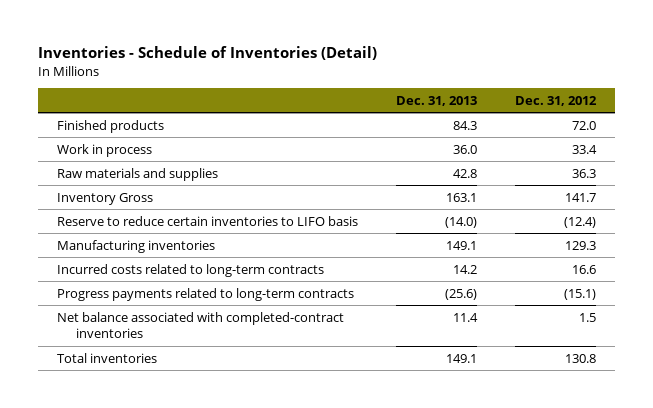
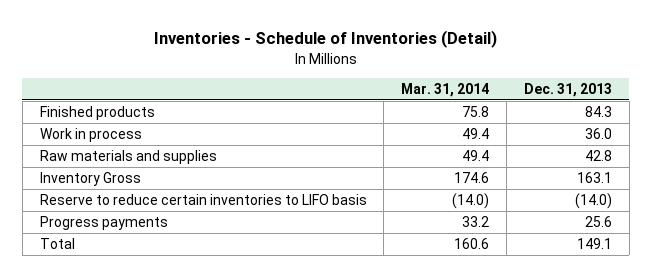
- | Dec. 31, 2013 | Dec. 31, 2012
+ | Mar. 31, 2014 | Dec. 31, 2013
- Manufacturing inventories | 149.1 | 129.3
- Incurred costs related to long-term contracts | 14.2 | 16.6
- Progress payments related to long-term contracts | (25.6) | (15.1)
- Net balance associated with completed-contract inventories | 11.4 | 1.5
- Total inventories | 149.1 | 130.8
+ Progress payments | 33.2 | 25.6
+ Total | 160.6 | 149.1

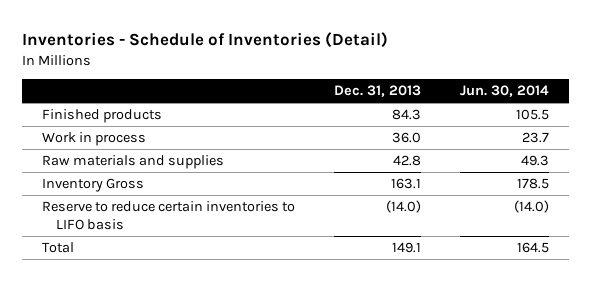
- | Mar. 31, 2014 | Dec. 31, 2013
+ | Dec. 31, 2013 | Jun. 30, 2014
- Progress payments | 33.2 | 25.6

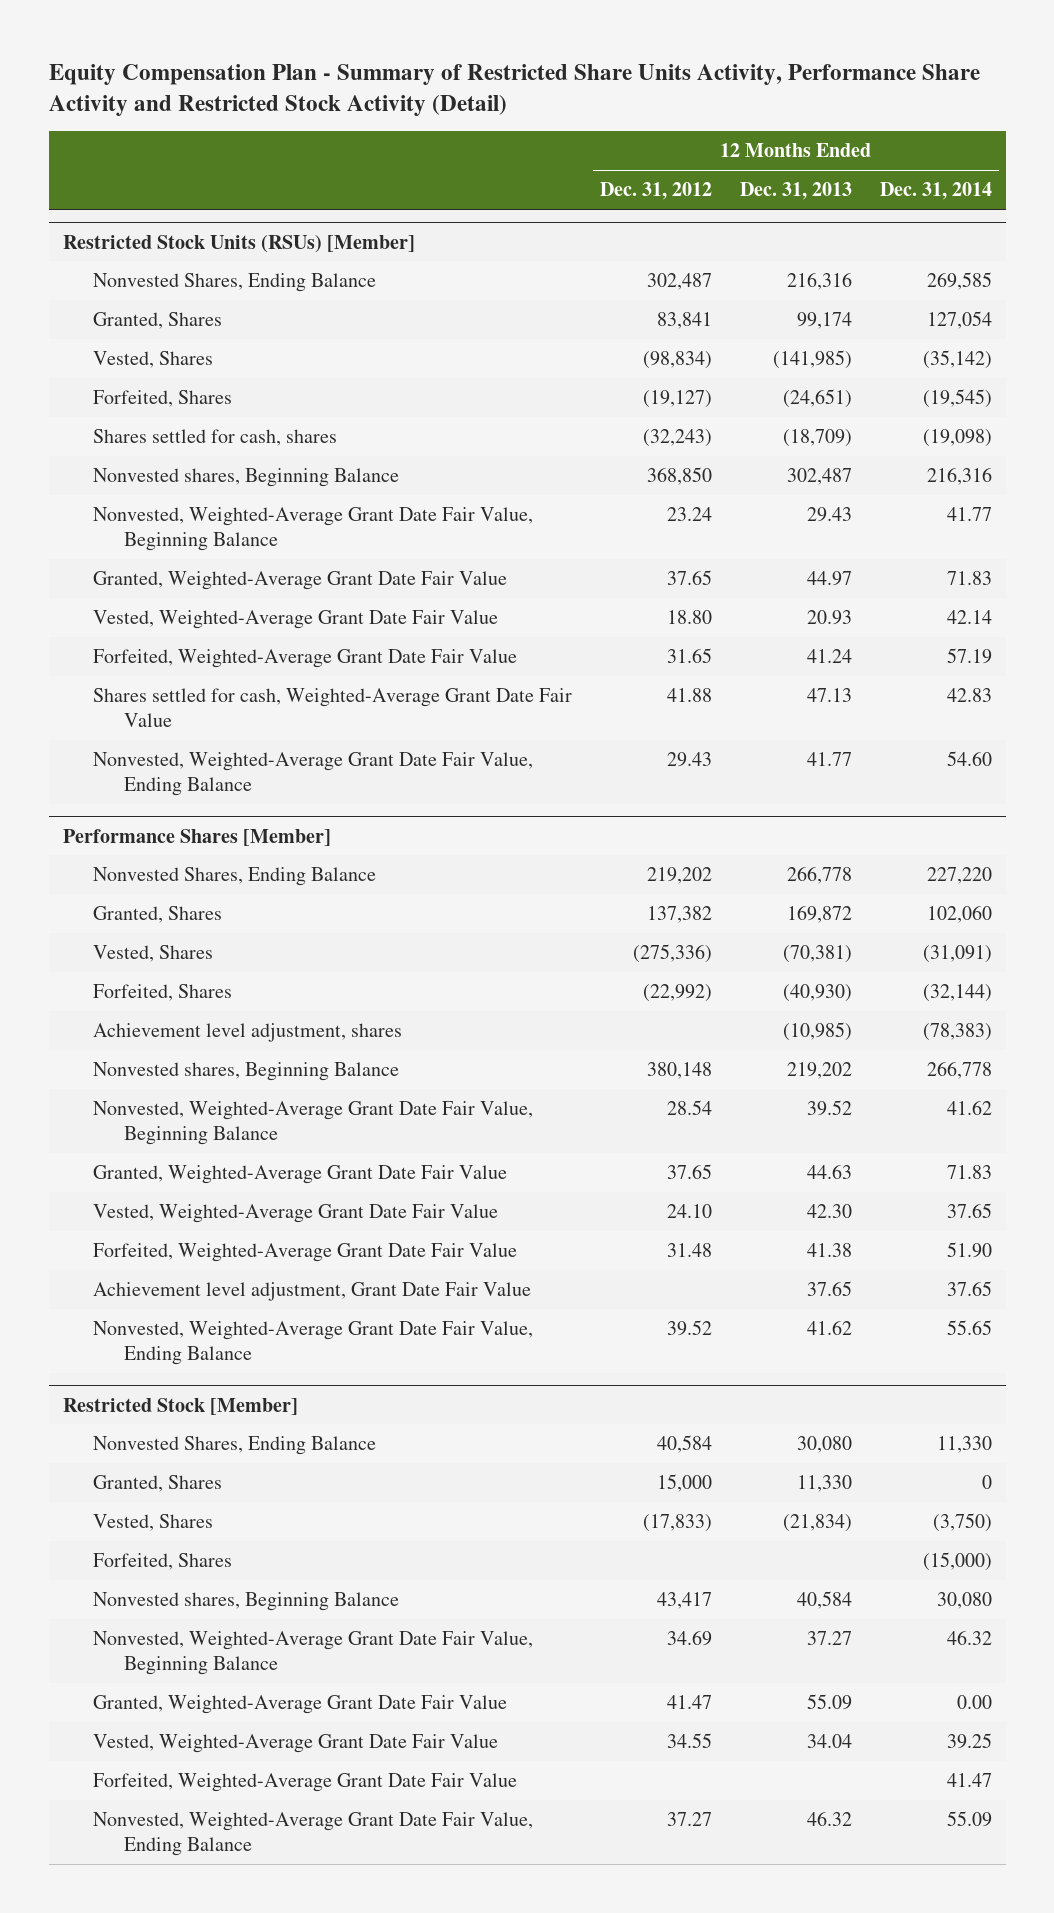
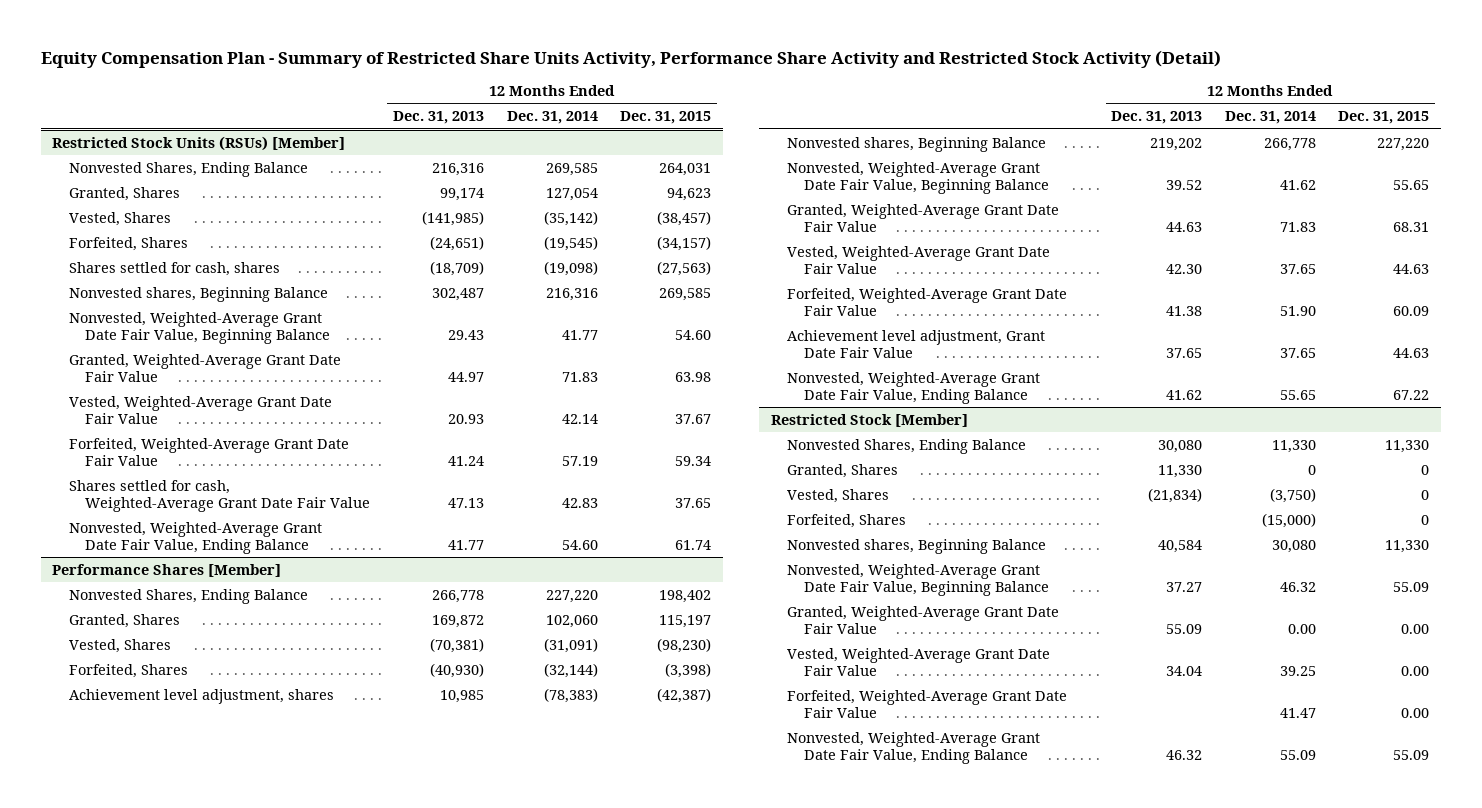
- | 12 Months Ended Dec. 31, 2012 | 12 Months Ended Dec. 31, 2013 | 12 Months Ended Dec. 31, 2014
+ | 12 Months Ended Dec. 31, 2013 | 12 Months Ended Dec. 31, 2014 | 12 Months Ended Dec. 31, 2015
@ Performance Shares [Member]
- Achievement level adjustment, shares | | (10,985) | (78,383)
+ Achievement level adjustment, shares | 10,985 | (78,383) | (42,387)

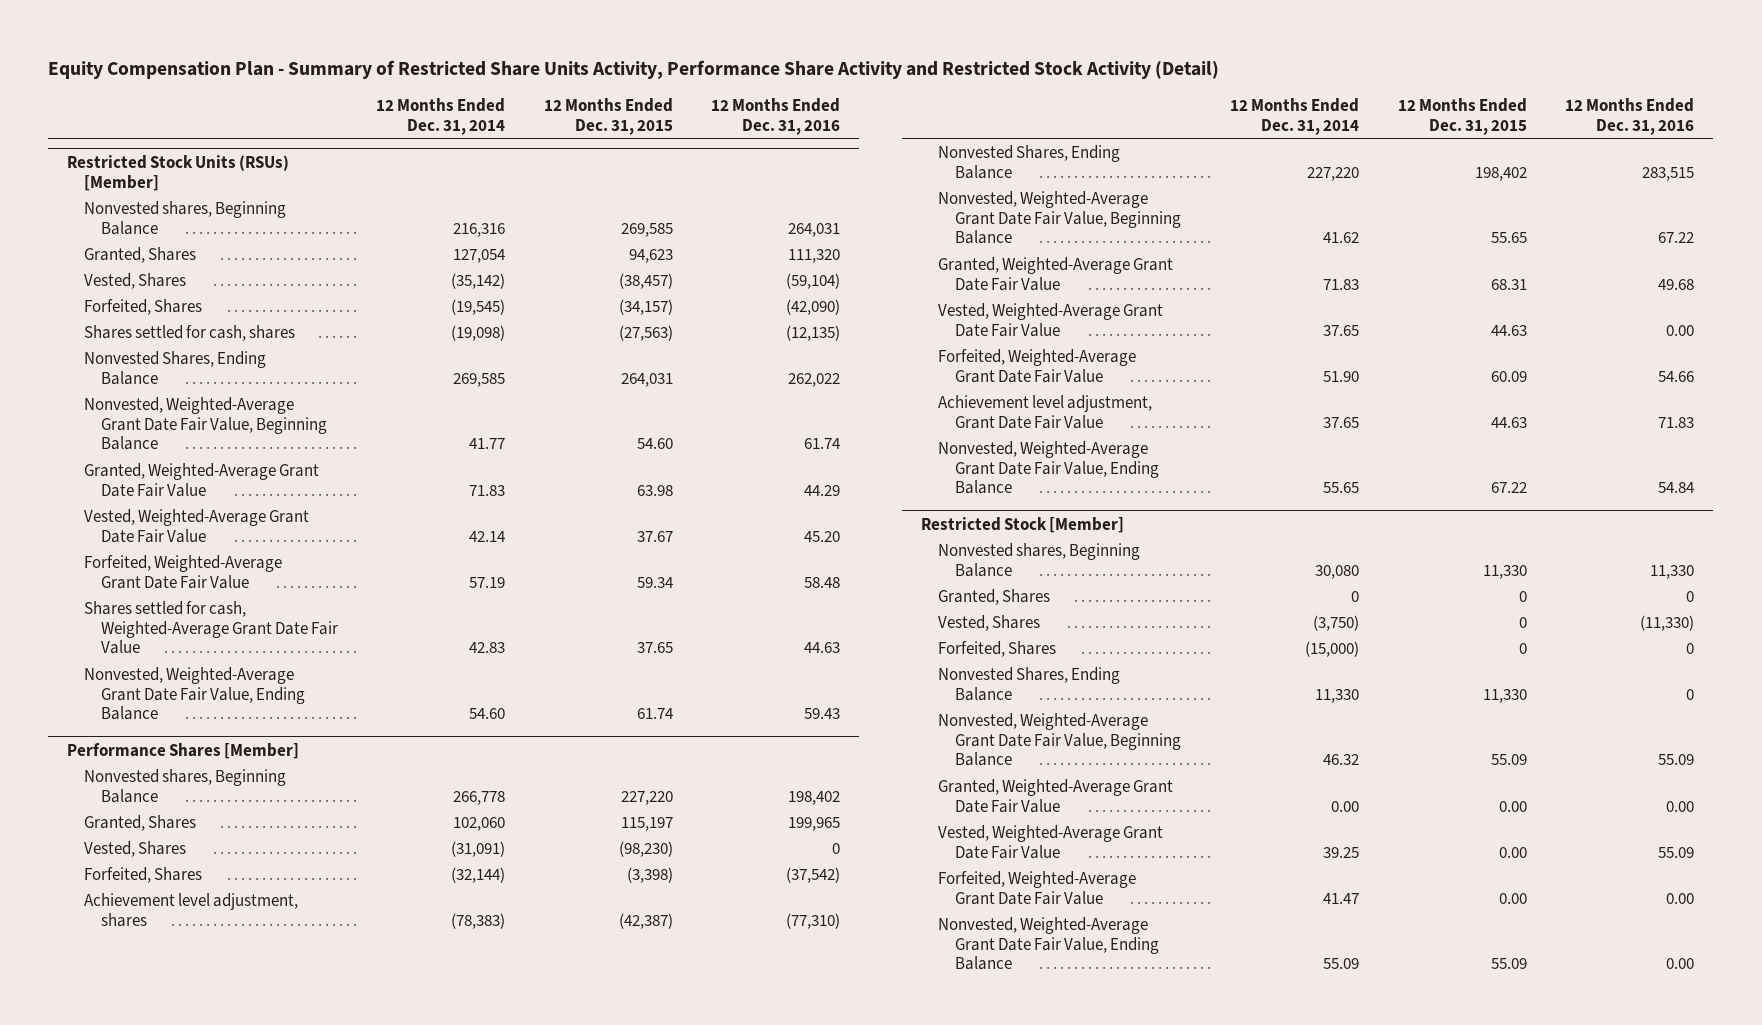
- | 12 Months Ended Dec. 31, 2013 | 12 Months Ended Dec. 31, 2014 | 12 Months Ended Dec. 31, 2015
+ | 12 Months Ended Dec. 31, 2014 | 12 Months Ended Dec. 31, 2015 | 12 Months Ended Dec. 31, 2016
@ Restricted Stock Units (RSUs) [Member]
moved up: Nonvested shares, Beginning Balance | 216,316 | 269,585 | 264,031
moved down: Nonvested Shares, Ending Balance | 269,585 | 264,031 | 262,022
@ Performance Shares [Member]
moved up: Nonvested shares, Beginning Balance | 266,778 | 227,220 | 198,402
moved down: Nonvested Shares, Ending Balance | 227,220 | 198,402 | 283,515
@ Restricted Stock [Member]
moved up: Nonvested shares, Beginning Balance | 30,080 | 11,330 | 11,330
moved down: Nonvested Shares, Ending Balance | 11,330 | 11,330 | 0

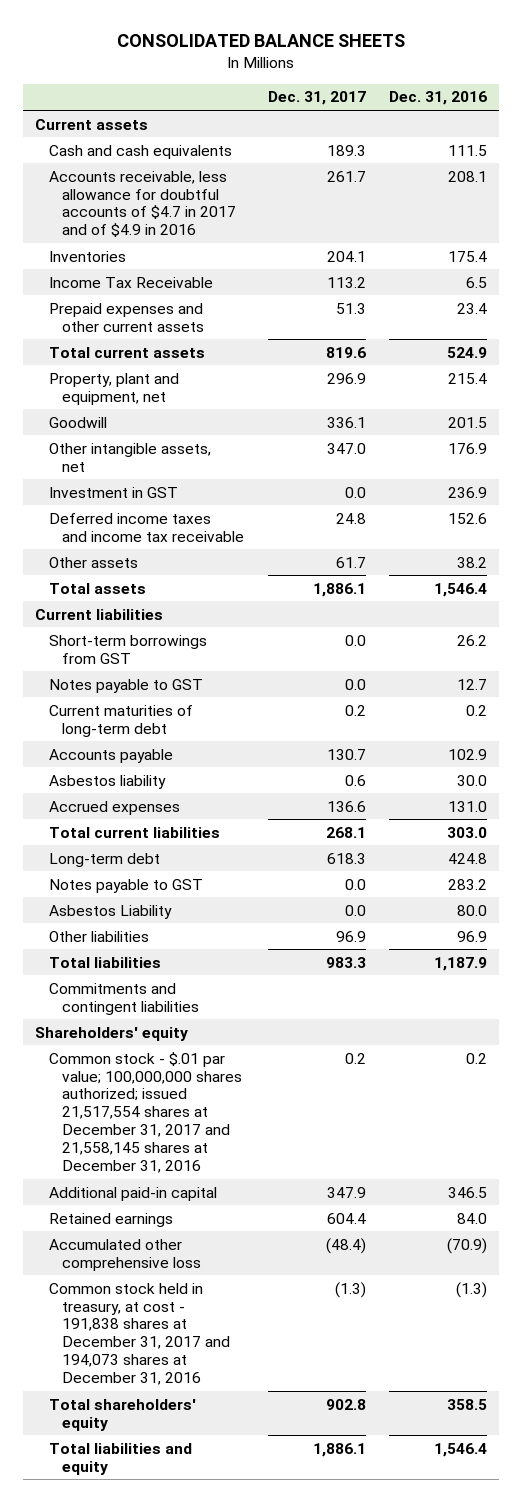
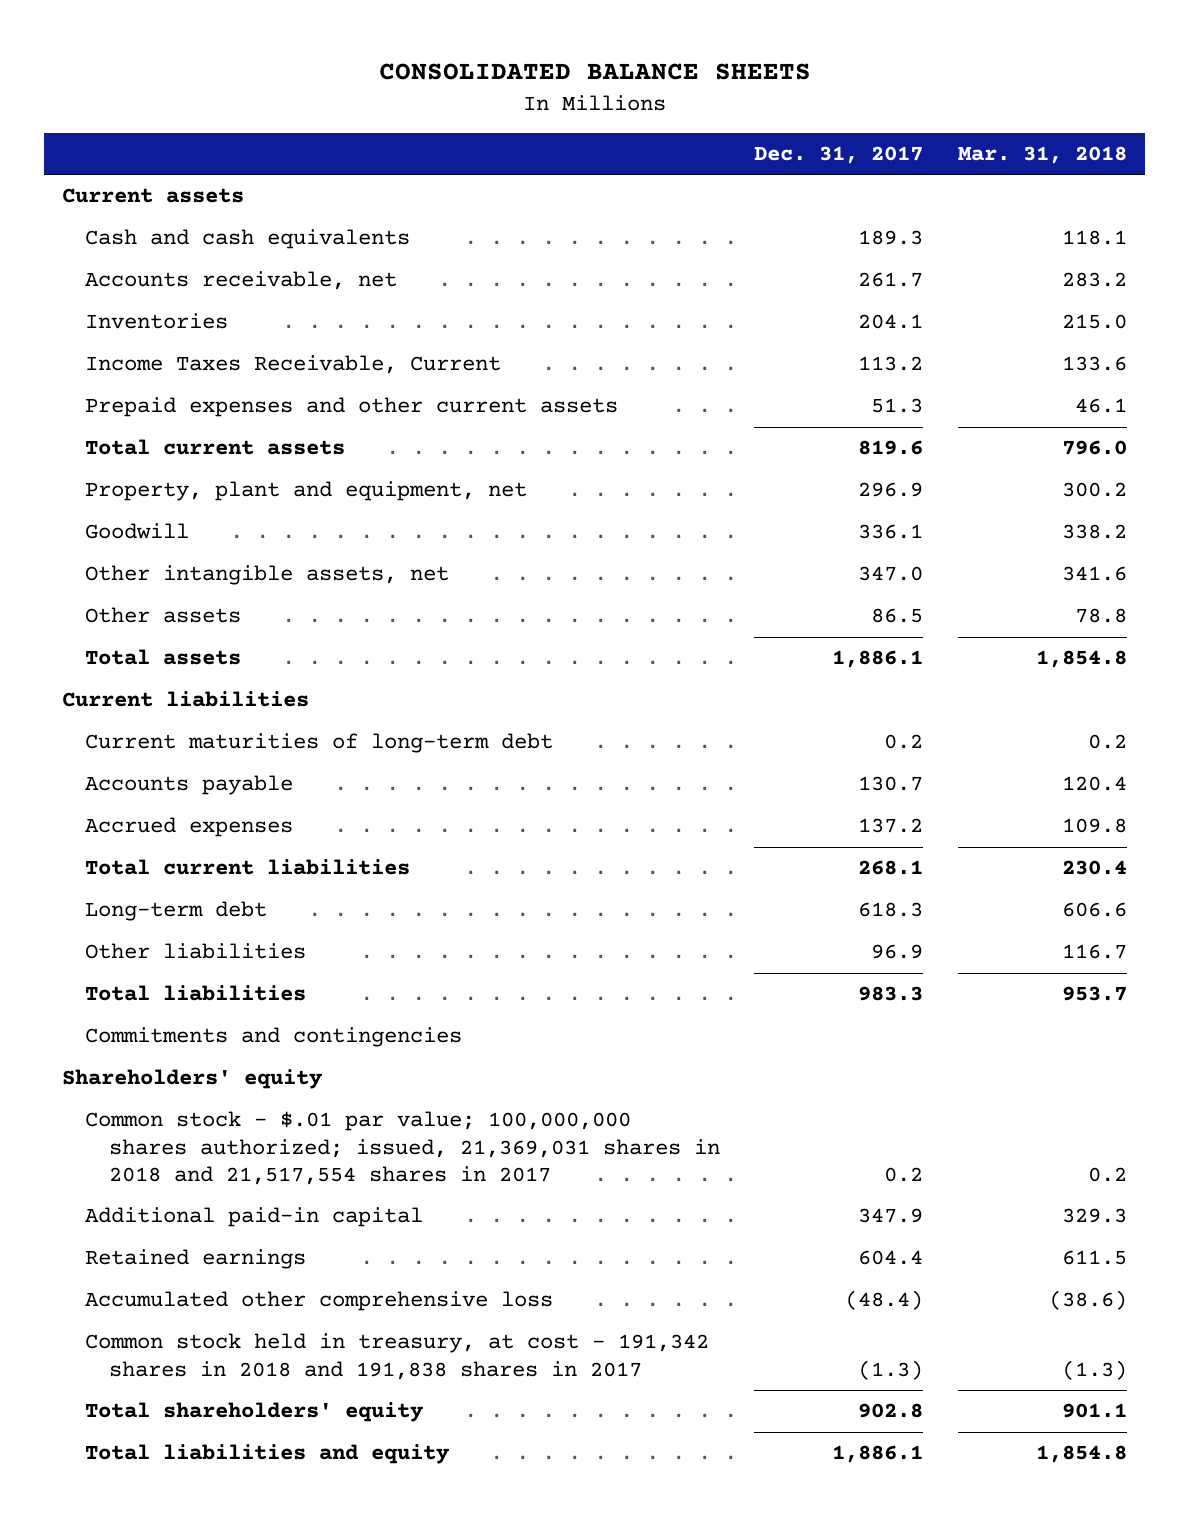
- | Dec. 31, 2017 | Dec. 31, 2016
+ | Dec. 31, 2017 | Mar. 31, 2018
- Accounts receivable, less allowance for doubtful accounts of $4.7 in 2017 and of $4.9 in 2016 | 261.7 | 208.1
+ Accounts receivable, net | 261.7 | 283.2
- Income Tax Receivable | 113.2 | 6.5
+ Income Taxes Receivable, Current | 113.2 | 133.6
- Investment in GST | 0.0 | 236.9
- Deferred income taxes and income tax receivable | 24.8 | 152.6
- Other assets | 61.7 | 38.2
+ Other assets | 86.5 | 78.8
- Short-term borrowings from GST | 0.0 | 26.2
- Notes payable to GST | 0.0 | 12.7
- Asbestos liability | 0.6 | 30.0
- Accrued expenses | 136.6 | 131.0
+ Accrued expenses | 137.2 | 109.8
- Notes payable to GST | 0.0 | 283.2
- Asbestos Liability | 0.0 | 80.0
- Commitments and contingent liabilities
+ Commitments and contingencies
- Common stock - $.01 par value; 100,000,000 shares authorized; issued 21,517,554 shares at December 31, 2017 and 21,558,145 shares at December 31, 2016 | 0.2 | 0.2
+ Common stock - $.01 par value; 100,000,000 shares authorized; issued, 21,369,031 shares in 2018 and 21,517,554 shares in 2017 | 0.2 | 0.2
- Common stock held in treasury, at cost - 191,838 shares at December 31, 2017 and 194,073 shares at December 31, 2016 | (1.3) | (1.3)
+ Common stock held in treasury, at cost - 191,342 shares in 2018 and 191,838 shares in 2017 | (1.3) | (1.3)

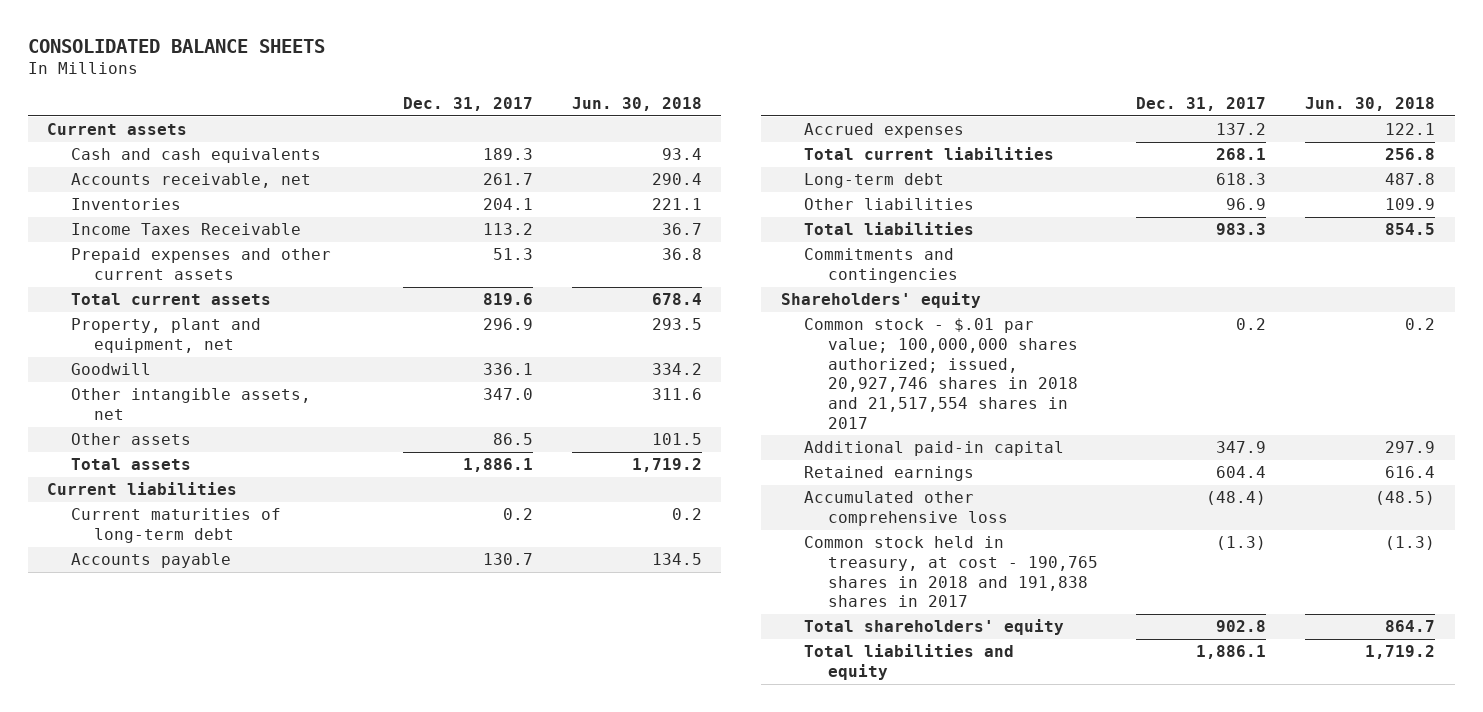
- | Dec. 31, 2017 | Mar. 31, 2018
+ | Dec. 31, 2017 | Jun. 30, 2018
- Income Taxes Receivable, Current | 113.2 | 133.6
+ Income Taxes Receivable | 113.2 | 36.7
- Common stock - $.01 par value; 100,000,000 shares authorized; issued, 21,369,031 shares in 2018 and 21,517,554 shares in 2017 | 0.2 | 0.2
+ Common stock - $.01 par value; 100,000,000 shares authorized; issued, 20,927,746 shares in 2018 and 21,517,554 shares in 2017 | 0.2 | 0.2
- Common stock held in treasury, at cost - 191,342 shares in 2018 and 191,838 shares in 2017 | (1.3) | (1.3)
+ Common stock held in treasury, at cost - 190,765 shares in 2018 and 191,838 shares in 2017 | (1.3) | (1.3)

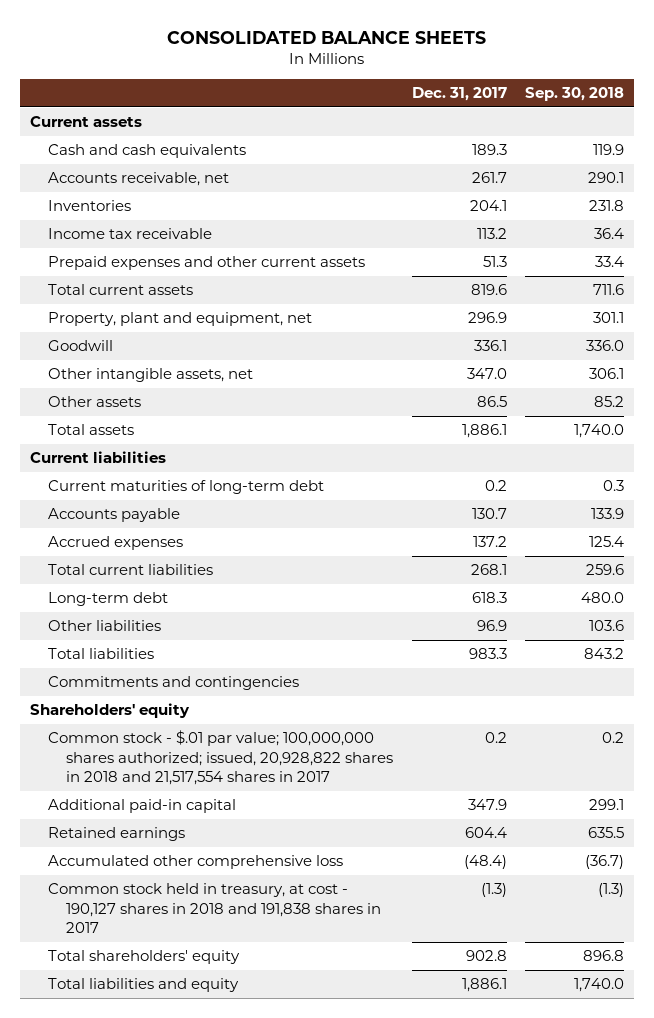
- | Dec. 31, 2017 | Jun. 30, 2018
+ | Dec. 31, 2017 | Sep. 30, 2018
- Income Taxes Receivable | 113.2 | 36.7
+ Income tax receivable | 113.2 | 36.4
- Common stock - $.01 par value; 100,000,000 shares authorized; issued, 20,927,746 shares in 2018 and 21,517,554 shares in 2017 | 0.2 | 0.2
+ Common stock - $.01 par value; 100,000,000 shares authorized; issued, 20,928,822 shares in 2018 and 21,517,554 shares in 2017 | 0.2 | 0.2
- Common stock held in treasury, at cost - 190,765 shares in 2018 and 191,838 shares in 2017 | (1.3) | (1.3)
+ Common stock held in treasury, at cost - 190,127 shares in 2018 and 191,838 shares in 2017 | (1.3) | (1.3)

